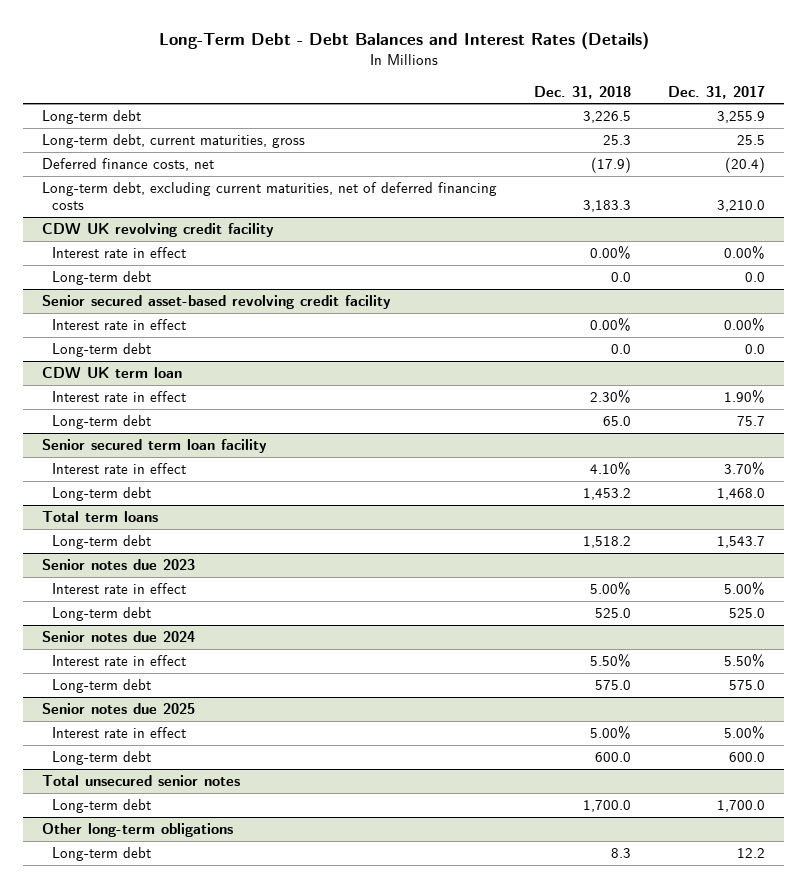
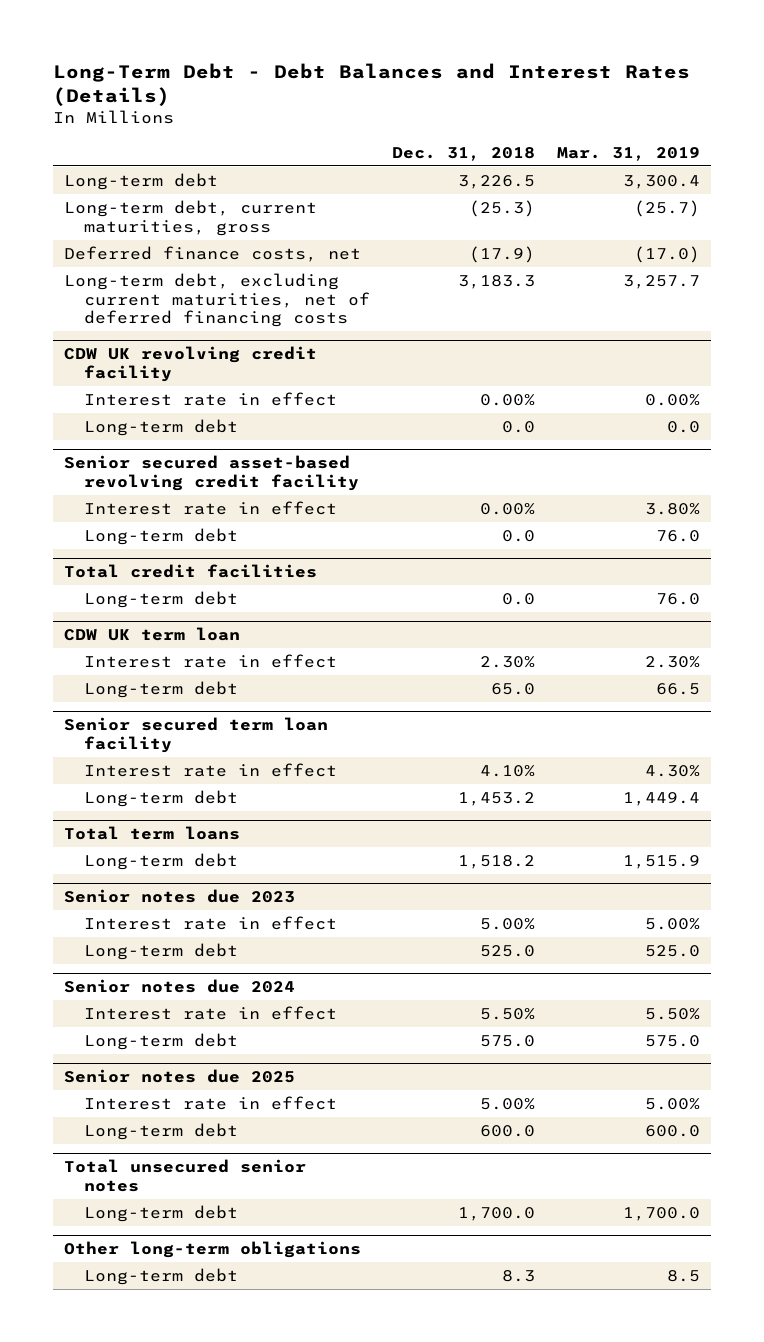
- | Dec. 31, 2018 | Dec. 31, 2017
+ | Dec. 31, 2018 | Mar. 31, 2019
- Long-term debt, current maturities, gross | 25.3 | 25.5
+ Long-term debt, current maturities, gross | (25.3) | (25.7)
+ Total credit facilities
+ Long-term debt | 0.0 | 76.0

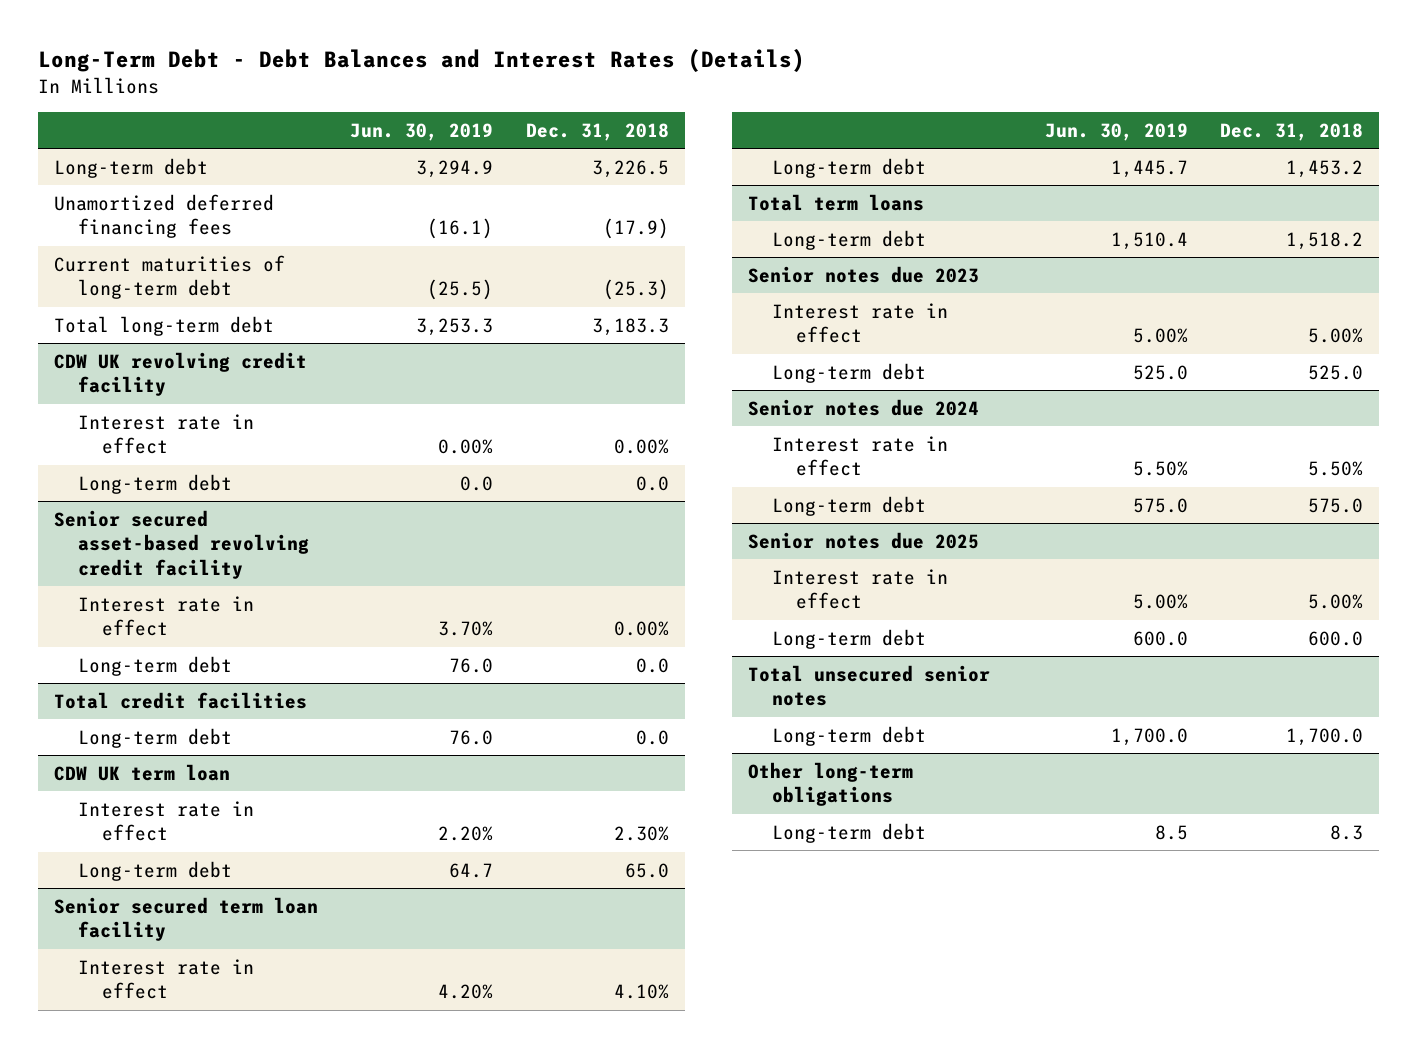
- | Dec. 31, 2018 | Mar. 31, 2019
+ | Jun. 30, 2019 | Dec. 31, 2018
- Long-term debt, current maturities, gross | (25.3) | (25.7)
- Deferred finance costs, net | (17.9) | (17.0)
- Long-term debt, excluding current maturities, net of deferred financing costs | 3,183.3 | 3,257.7
+ Unamortized deferred financing fees | (16.1) | (17.9)
+ Current maturities of long-term debt | (25.5) | (25.3)
+ Total long-term debt | 3,253.3 | 3,183.3

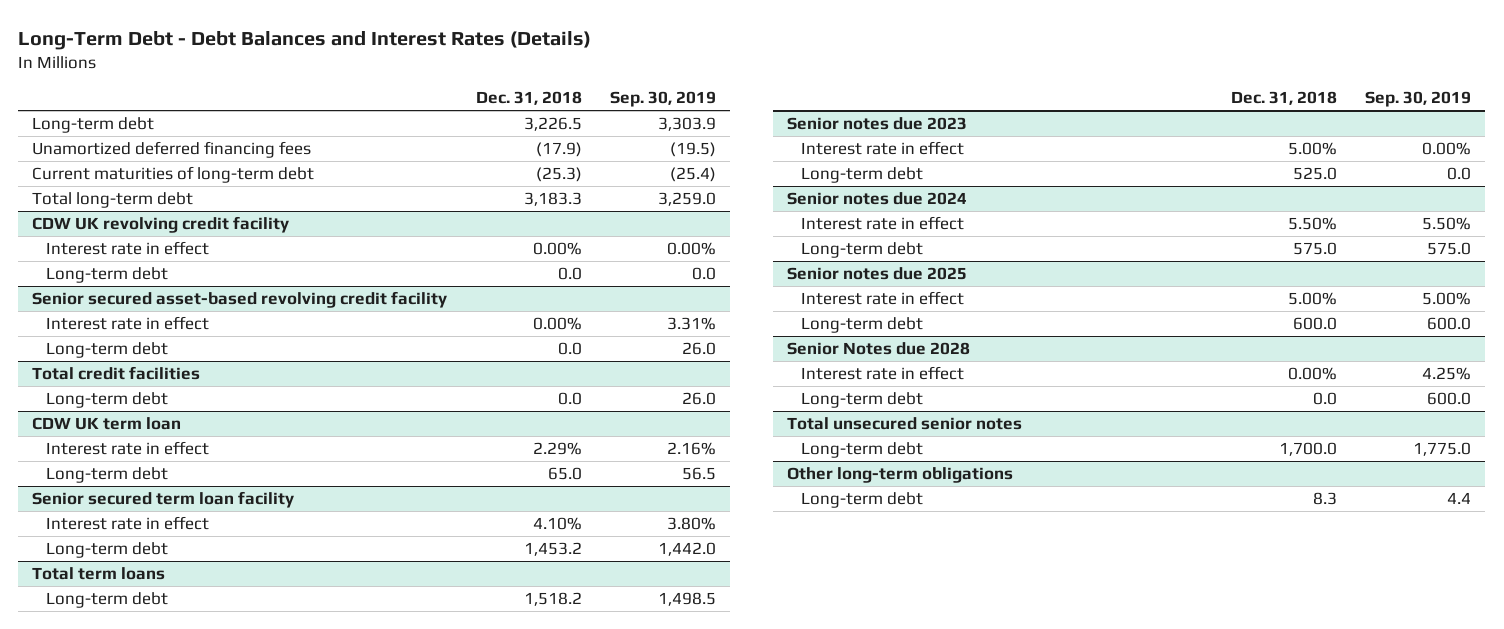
- | Jun. 30, 2019 | Dec. 31, 2018
+ | Dec. 31, 2018 | Sep. 30, 2019
@ CDW UK term loan
- Interest rate in effect | 2.20% | 2.30%
+ Interest rate in effect | 2.29% | 2.16%
+ Senior Notes due 2028
+ Interest rate in effect | 0.00% | 4.25%
+ Long-term debt | 0.0 | 600.0

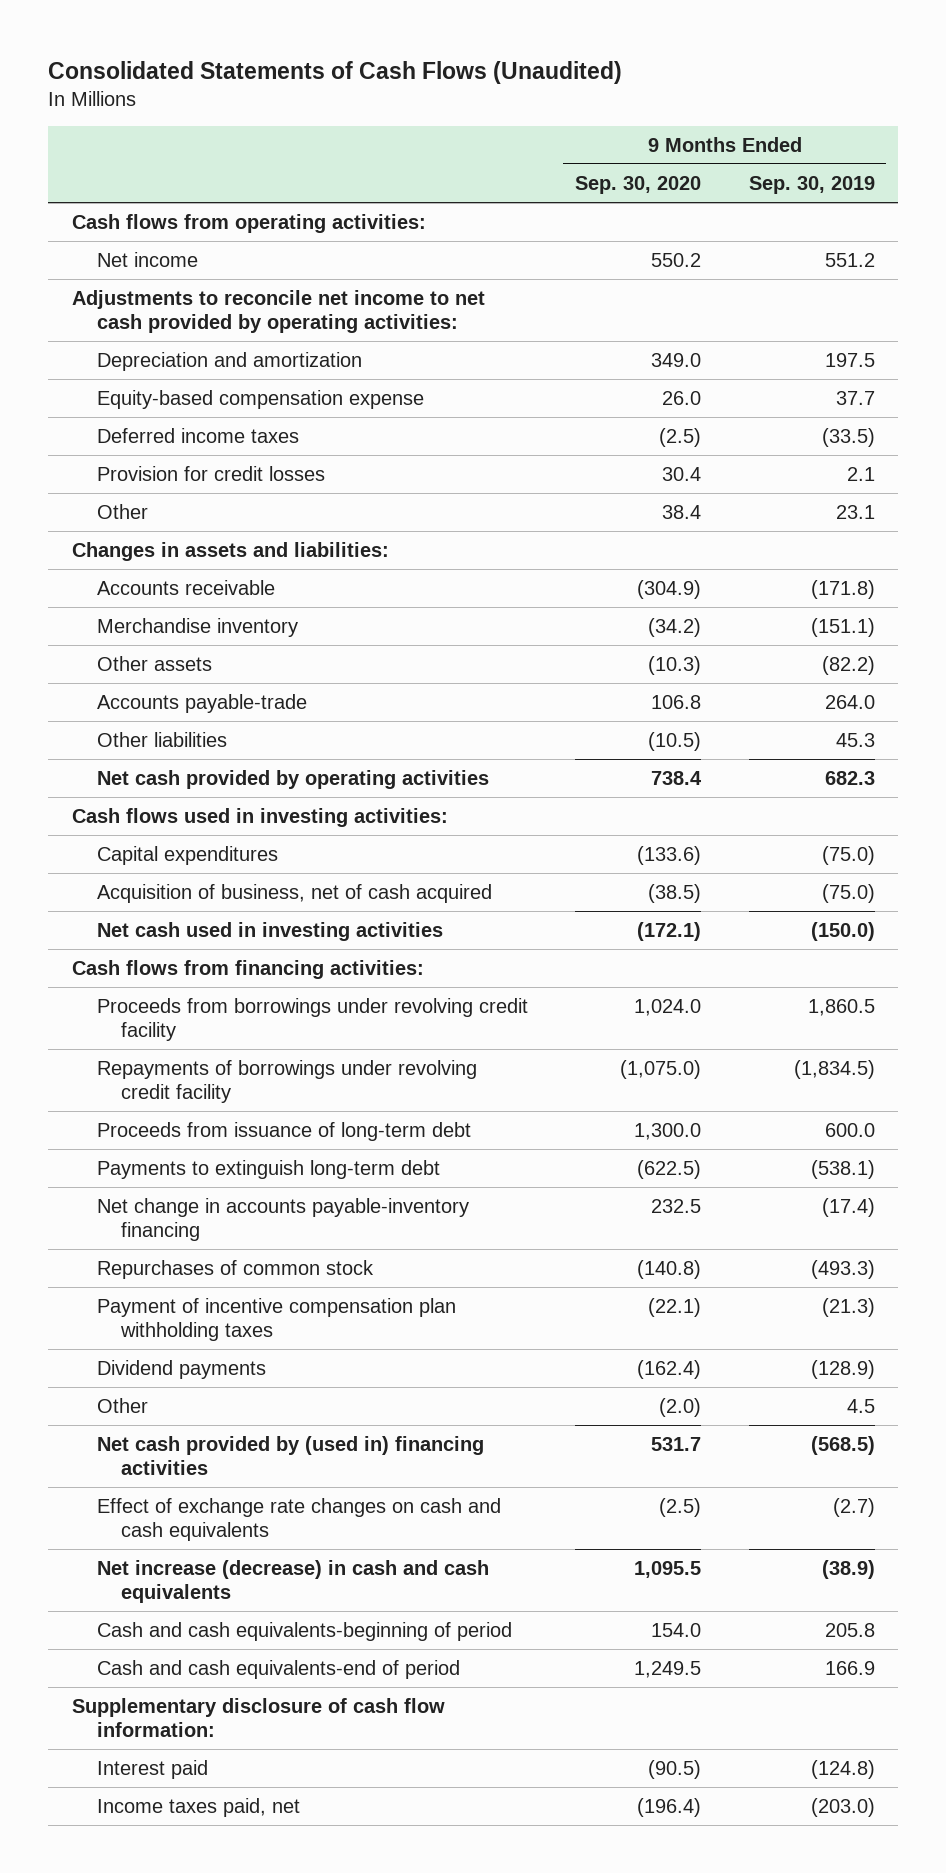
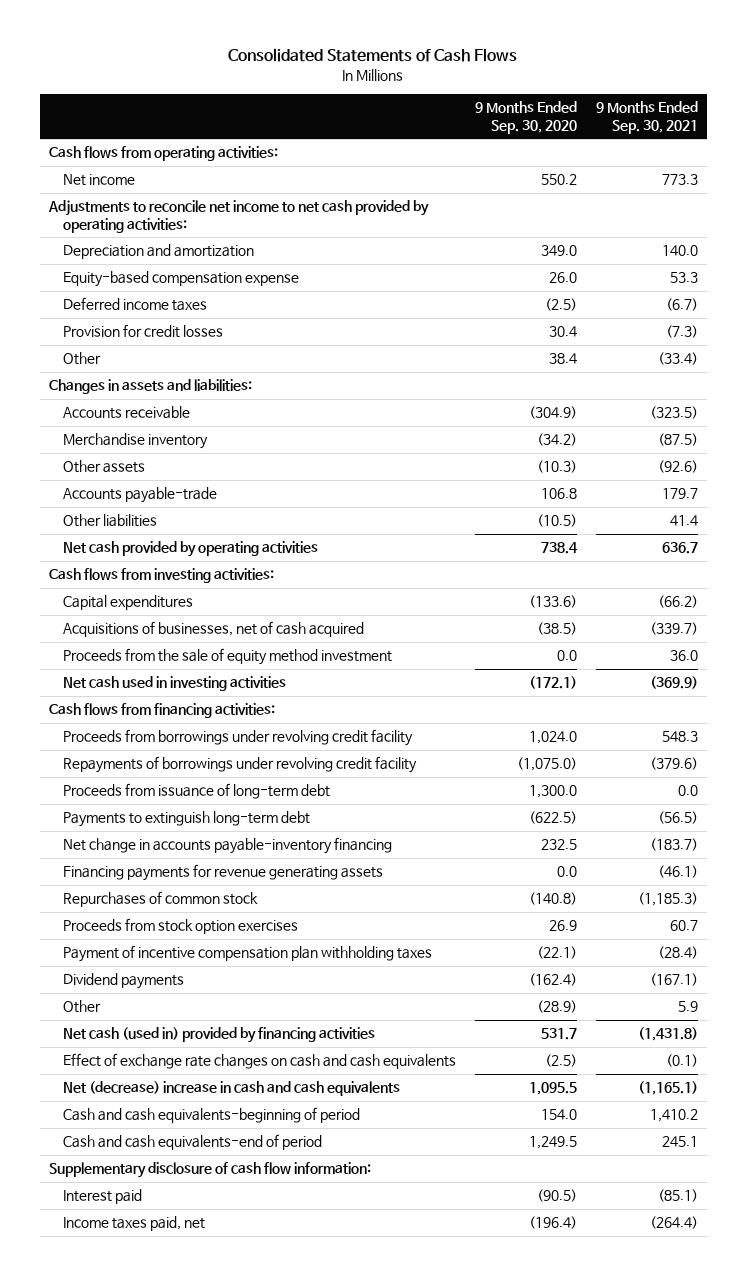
- Consolidated Statements of Cash Flows (Unaudited)
+ Consolidated Statements of Cash Flows
- | 9 Months Ended Sep. 30, 2020 | 9 Months Ended Sep. 30, 2019
+ | 9 Months Ended Sep. 30, 2020 | 9 Months Ended Sep. 30, 2021
- Cash flows used in investing activities:
+ Cash flows from investing activities:
- Acquisition of business, net of cash acquired | (38.5) | (75.0)
+ Acquisitions of businesses, net of cash acquired | (38.5) | (339.7)
+ Proceeds from the sale of equity method investment | 0.0 | 36.0
+ Financing payments for revenue generating assets | 0.0 | (46.1)
+ Proceeds from stock option exercises | 26.9 | 60.7
- Other | (2.0) | 4.5
- Net cash provided by (used in) financing activities | 531.7 | (568.5)
+ Other | (28.9) | 5.9
+ Net cash (used in) provided by financing activities | 531.7 | (1,431.8)
- Net increase (decrease) in cash and cash equivalents | 1,095.5 | (38.9)
+ Net (decrease) increase in cash and cash equivalents | 1,095.5 | (1,165.1)

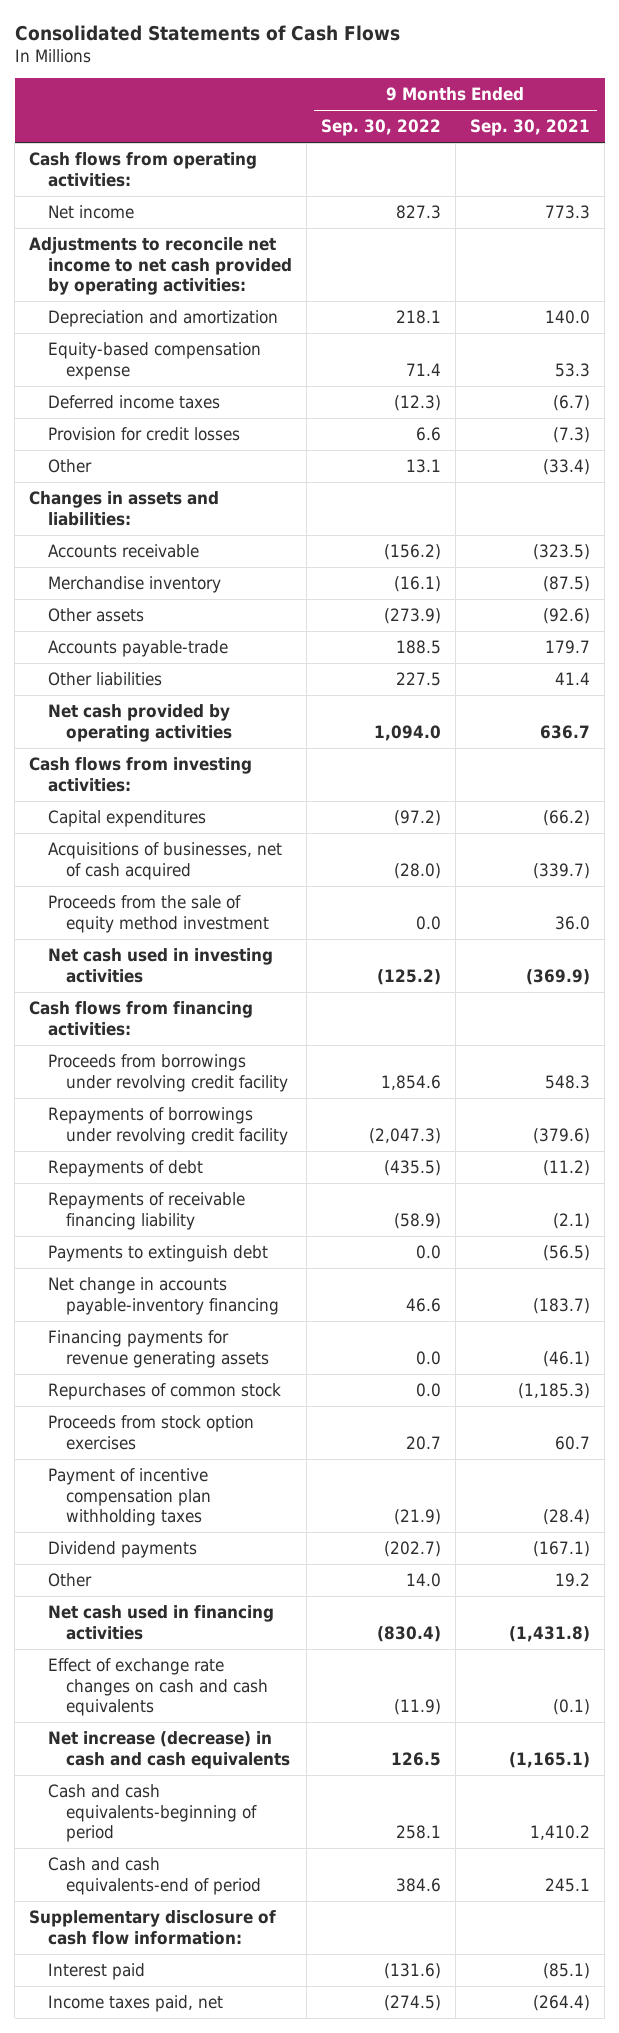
- | 9 Months Ended Sep. 30, 2020 | 9 Months Ended Sep. 30, 2021
+ | 9 Months Ended Sep. 30, 2022 | 9 Months Ended Sep. 30, 2021
- Proceeds from issuance of long-term debt | 1,300.0 | 0.0
- Payments to extinguish long-term debt | (622.5) | (56.5)
+ Repayments of debt | (435.5) | (11.2)
+ Repayments of receivable financing liability | (58.9) | (2.1)
+ Payments to extinguish debt | 0.0 | (56.5)
- Other | (28.9) | 5.9
- Net cash (used in) provided by financing activities | 531.7 | (1,431.8)
+ Other | 14.0 | 19.2
+ Net cash used in financing activities | (830.4) | (1,431.8)
- Net (decrease) increase in cash and cash equivalents | 1,095.5 | (1,165.1)
+ Net increase (decrease) in cash and cash equivalents | 126.5 | (1,165.1)

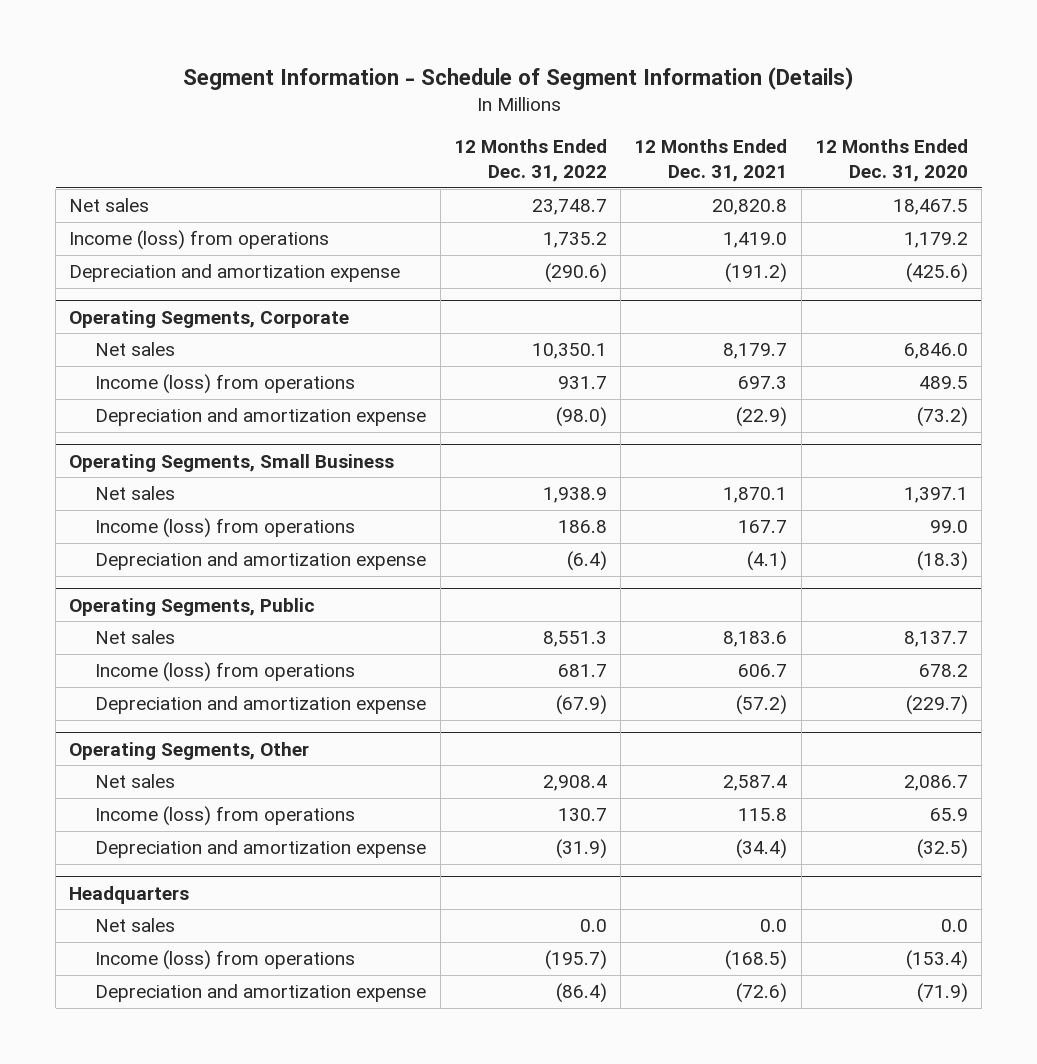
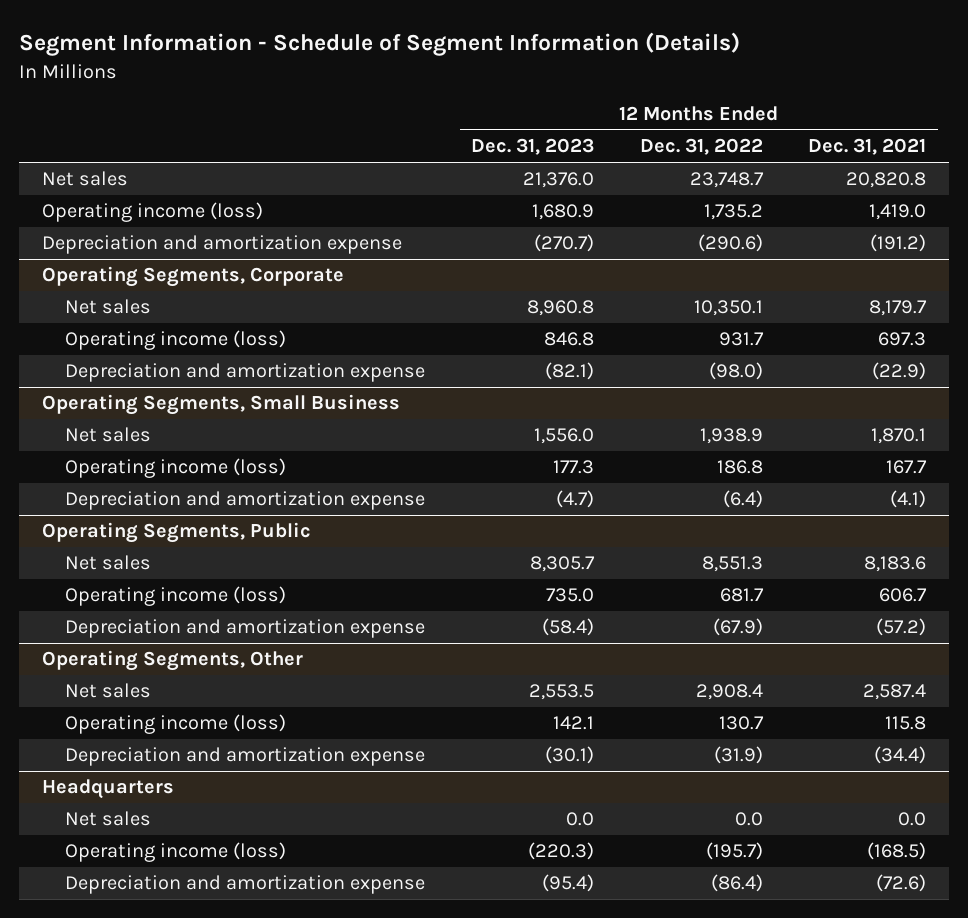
- | 12 Months Ended Dec. 31, 2022 | 12 Months Ended Dec. 31, 2021 | 12 Months Ended Dec. 31, 2020
+ | 12 Months Ended Dec. 31, 2023 | 12 Months Ended Dec. 31, 2022 | 12 Months Ended Dec. 31, 2021
- Income (loss) from operations | 1,735.2 | 1,419.0 | 1,179.2
+ Operating income (loss) | 1,680.9 | 1,735.2 | 1,419.0
@ Operating Segments, Corporate
- Income (loss) from operations | 931.7 | 697.3 | 489.5
+ Operating income (loss) | 846.8 | 931.7 | 697.3
@ Operating Segments, Small Business
- Income (loss) from operations | 186.8 | 167.7 | 99.0
+ Operating income (loss) | 177.3 | 186.8 | 167.7
@ Operating Segments, Public
- Income (loss) from operations | 681.7 | 606.7 | 678.2
+ Operating income (loss) | 735.0 | 681.7 | 606.7
@ Operating Segments, Other
- Income (loss) from operations | 130.7 | 115.8 | 65.9
+ Operating income (loss) | 142.1 | 130.7 | 115.8
@ Headquarters
- Income (loss) from operations | (195.7) | (168.5) | (153.4)
+ Operating income (loss) | (220.3) | (195.7) | (168.5)

